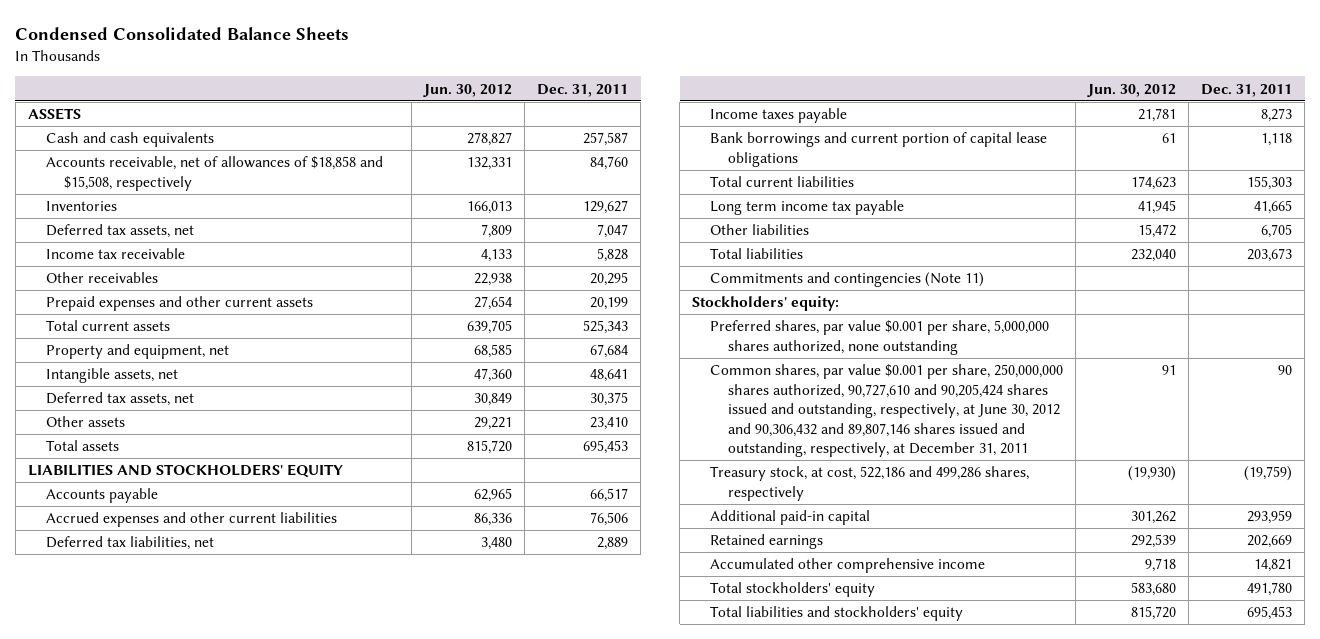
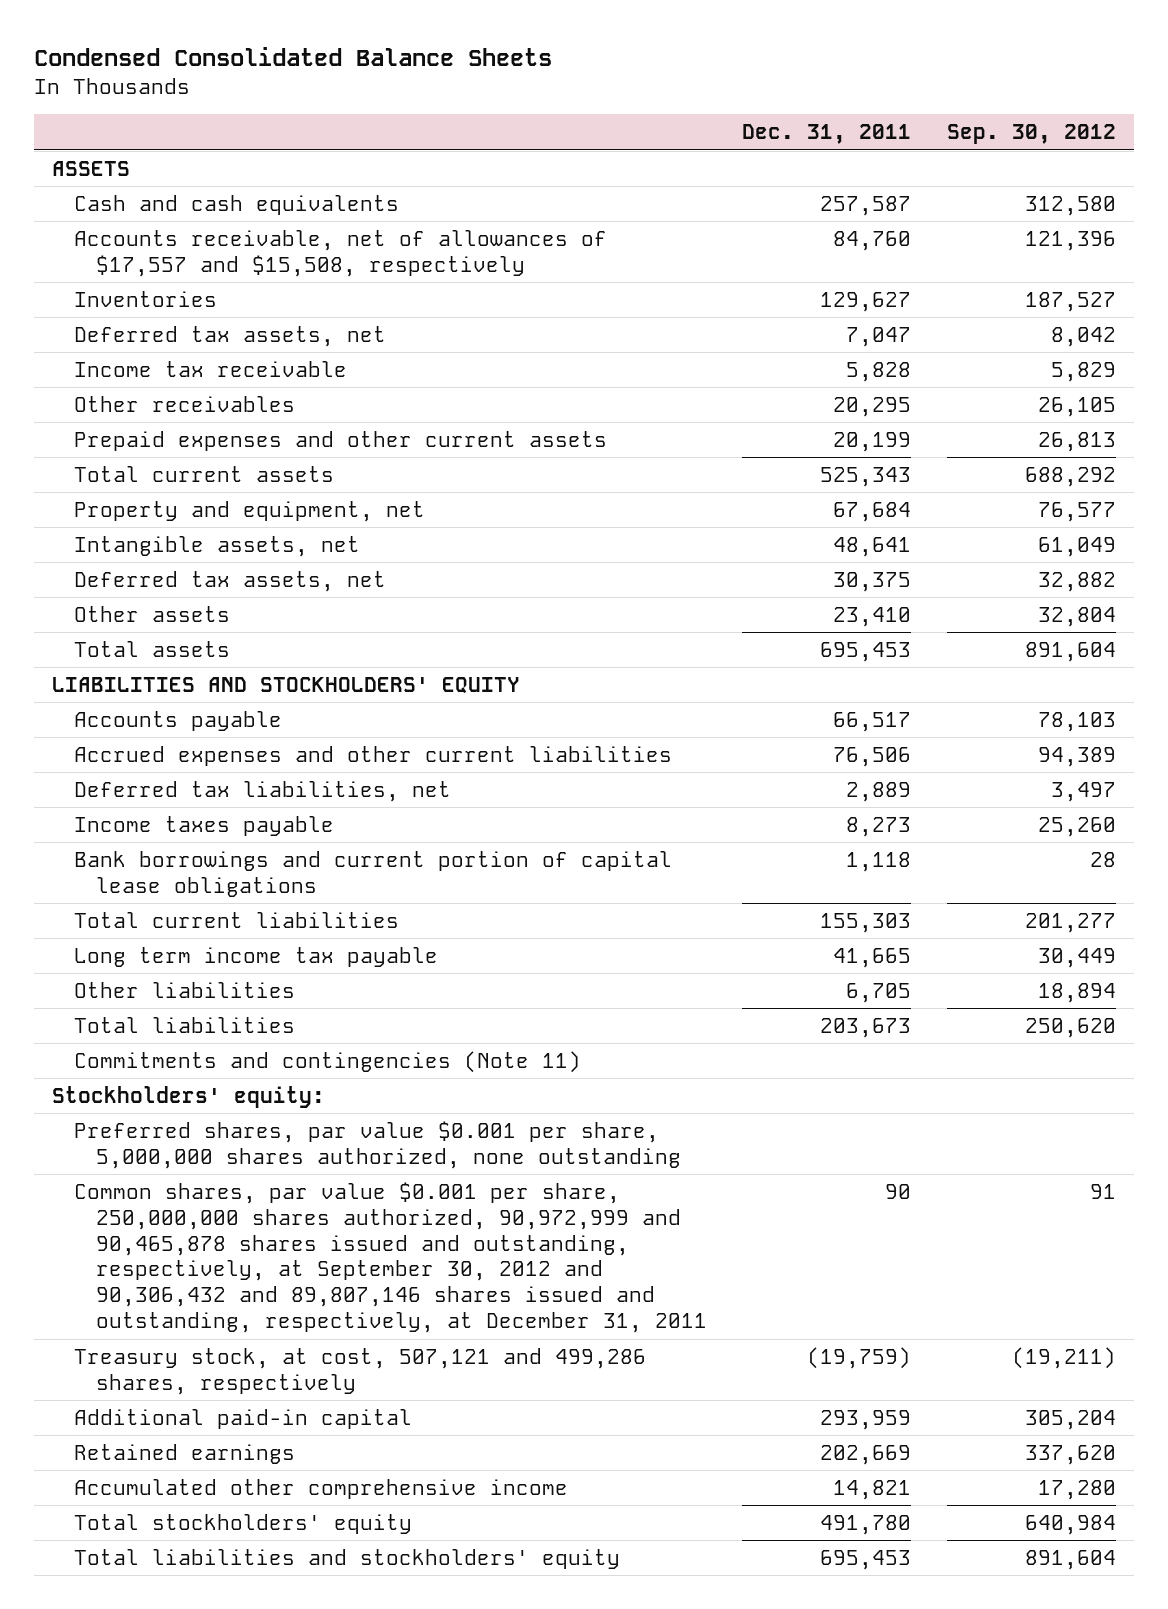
- | Jun. 30, 2012 | Dec. 31, 2011
+ | Dec. 31, 2011 | Sep. 30, 2012
- Accounts receivable, net of allowances of $18,858 and $15,508, respectively | 132,331 | 84,760
+ Accounts receivable, net of allowances of $17,557 and $15,508, respectively | 84,760 | 121,396
- Common shares, par value $0.001 per share, 250,000,000 shares authorized, 90,727,610 and 90,205,424 shares issued and outstanding, respectively, at June 30, 2012 and 90,306,432 and 89,807,146 shares issued and outstanding, respectively, at December 31, 2011 | 91 | 90
- Treasury stock, at cost, 522,186 and 499,286 shares, respectively | (19,930) | (19,759)
+ Common shares, par value $0.001 per share, 250,000,000 shares authorized, 90,972,999 and 90,465,878 shares issued and outstanding, respectively, at September 30, 2012 and 90,306,432 and 89,807,146 shares issued and outstanding, respectively, at December 31, 2011 | 90 | 91
+ Treasury stock, at cost, 507,121 and 499,286 shares, respectively | (19,759) | (19,211)

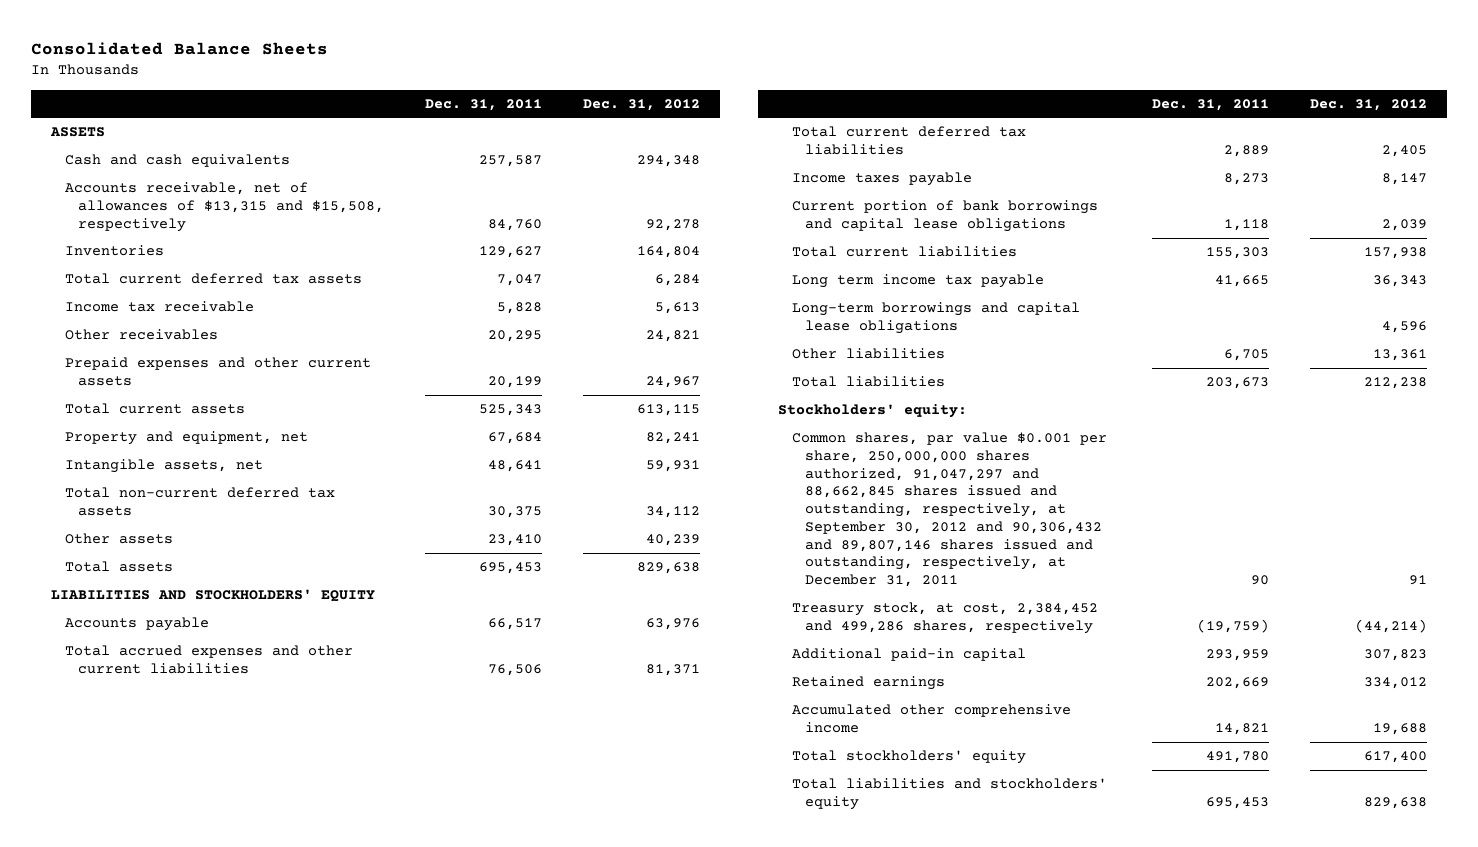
- Condensed Consolidated Balance Sheets
+ Consolidated Balance Sheets
- | Dec. 31, 2011 | Sep. 30, 2012
+ | Dec. 31, 2011 | Dec. 31, 2012
- Accounts receivable, net of allowances of $17,557 and $15,508, respectively | 84,760 | 121,396
+ Accounts receivable, net of allowances of $13,315 and $15,508, respectively | 84,760 | 92,278
- Deferred tax assets, net | 7,047 | 8,042
+ Total current deferred tax assets | 7,047 | 6,284
- Deferred tax assets, net | 30,375 | 32,882
+ Total non-current deferred tax assets | 30,375 | 34,112
- Accrued expenses and other current liabilities | 76,506 | 94,389
- Deferred tax liabilities, net | 2,889 | 3,497
+ Total accrued expenses and other current liabilities | 76,506 | 81,371
+ Total current deferred tax liabilities | 2,889 | 2,405
- Bank borrowings and current portion of capital lease obligations | 1,118 | 28
+ Current portion of bank borrowings and capital lease obligations | 1,118 | 2,039
+ Long-term borrowings and capital lease obligations | | 4,596
- Commitments and contingencies (Note 11)
- Preferred shares, par value $0.001 per share, 5,000,000 shares authorized, none outstanding
- Common shares, par value $0.001 per share, 250,000,000 shares authorized, 90,972,999 and 90,465,878 shares issued and outstanding, respectively, at September 30, 2012 and 90,306,432 and 89,807,146 shares issued and outstanding, respectively, at December 31, 2011 | 90 | 91
- Treasury stock, at cost, 507,121 and 499,286 shares, respectively | (19,759) | (19,211)
+ Common shares, par value $0.001 per share, 250,000,000 shares authorized, 91,047,297 and 88,662,845 shares issued and outstanding, respectively, at September 30, 2012 and 90,306,432 and 89,807,146 shares issued and outstanding, respectively, at December 31, 2011 | 90 | 91
+ Treasury stock, at cost, 2,384,452 and 499,286 shares, respectively | (19,759) | (44,214)

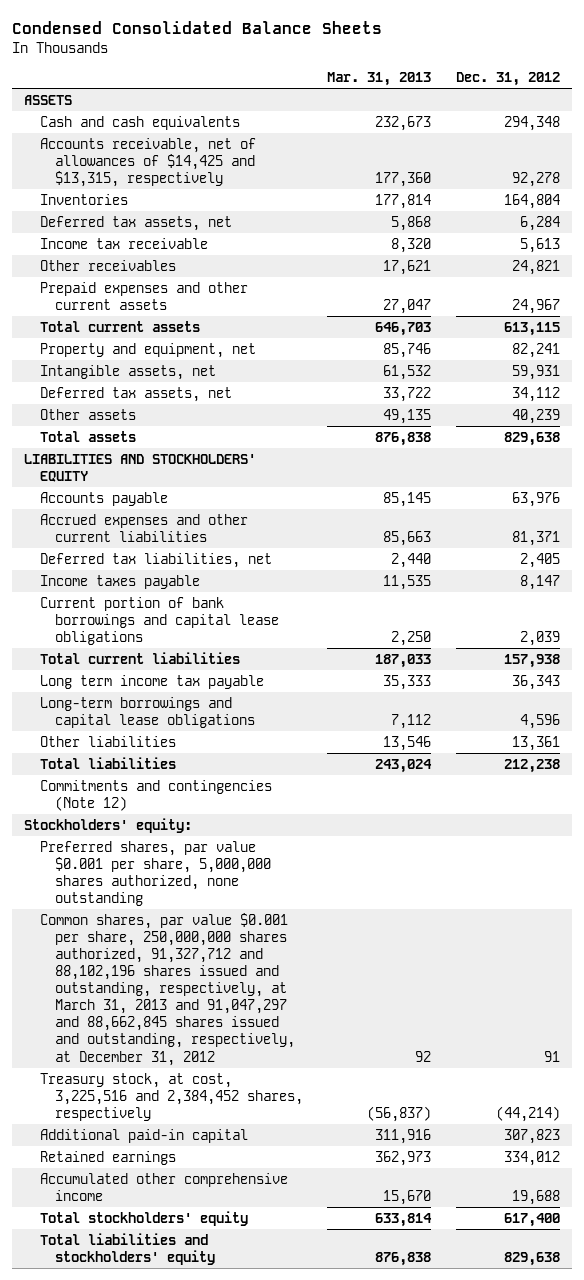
- Consolidated Balance Sheets
+ Condensed Consolidated Balance Sheets
- | Dec. 31, 2011 | Dec. 31, 2012
+ | Mar. 31, 2013 | Dec. 31, 2012
- Accounts receivable, net of allowances of $13,315 and $15,508, respectively | 84,760 | 92,278
+ Accounts receivable, net of allowances of $14,425 and $13,315, respectively | 177,360 | 92,278
- Total current deferred tax assets | 7,047 | 6,284
+ Deferred tax assets, net | 5,868 | 6,284
- Total non-current deferred tax assets | 30,375 | 34,112
+ Deferred tax assets, net | 33,722 | 34,112
- Total accrued expenses and other current liabilities | 76,506 | 81,371
- Total current deferred tax liabilities | 2,889 | 2,405
+ Accrued expenses and other current liabilities | 85,663 | 81,371
+ Deferred tax liabilities, net | 2,440 | 2,405
+ Commitments and contingencies (Note 12)
- Common shares, par value $0.001 per share, 250,000,000 shares authorized, 91,047,297 and 88,662,845 shares issued and outstanding, respectively, at September 30, 2012 and 90,306,432 and 89,807,146 shares issued and outstanding, respectively, at December 31, 2011 | 90 | 91
- Treasury stock, at cost, 2,384,452 and 499,286 shares, respectively | (19,759) | (44,214)
+ Preferred shares, par value $0.001 per share, 5,000,000 shares authorized, none outstanding
+ Common shares, par value $0.001 per share, 250,000,000 shares authorized, 91,327,712 and 88,102,196 shares issued and outstanding, respectively, at March 31, 2013 and 91,047,297 and 88,662,845 shares issued and outstanding, respectively, at December 31, 2012 | 92 | 91
+ Treasury stock, at cost, 3,225,516 and 2,384,452 shares, respectively | (56,837) | (44,214)

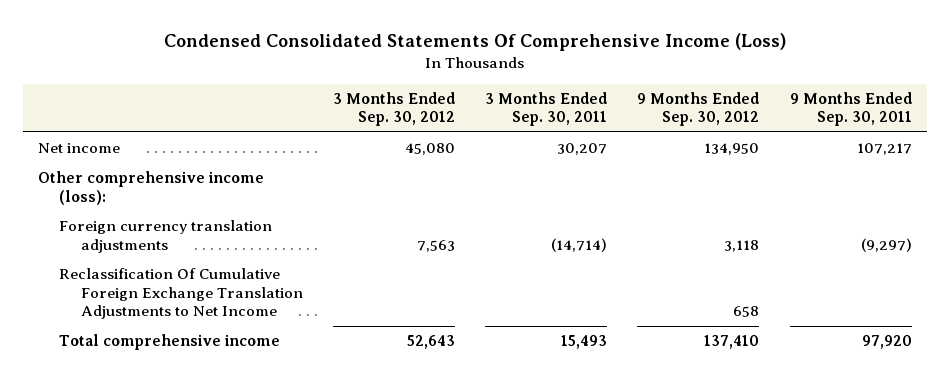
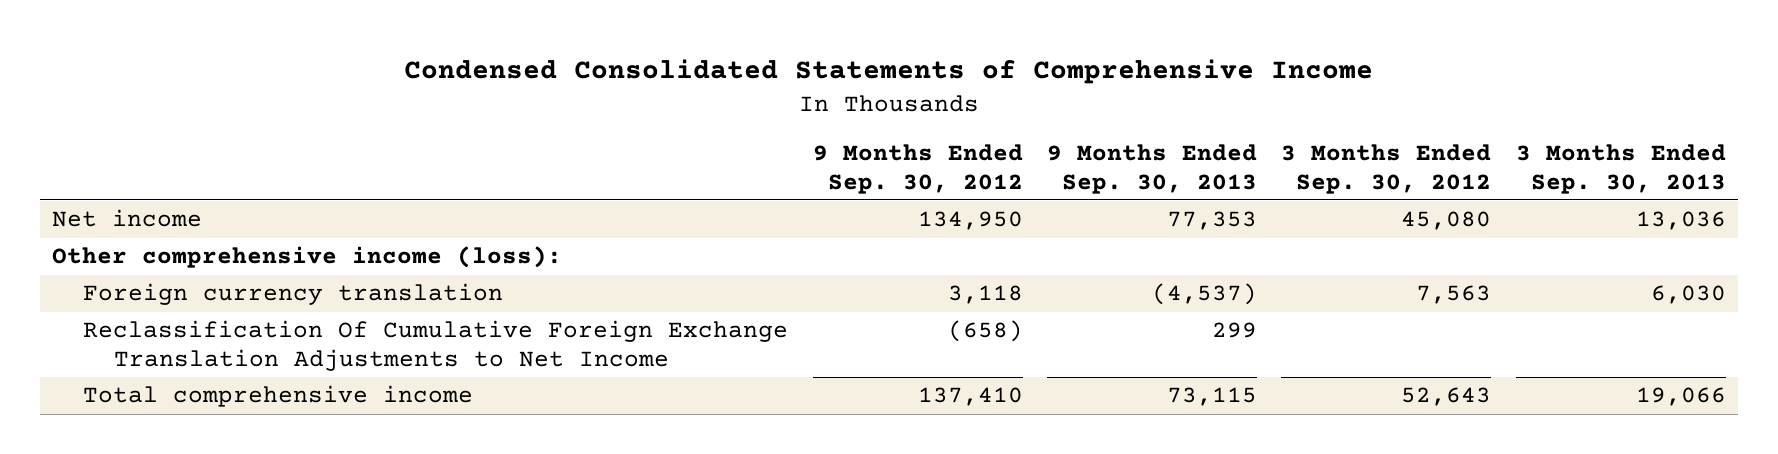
- Condensed Consolidated Statements Of Comprehensive Income (Loss)
+ Condensed Consolidated Statements of Comprehensive Income
- | 3 Months Ended Sep. 30, 2012 | 3 Months Ended Sep. 30, 2011 | 9 Months Ended Sep. 30, 2012 | 9 Months Ended Sep. 30, 2011
+ | 9 Months Ended Sep. 30, 2012 | 9 Months Ended Sep. 30, 2013 | 3 Months Ended Sep. 30, 2012 | 3 Months Ended Sep. 30, 2013
- Foreign currency translation adjustments | 7,563 | (14,714) | 3,118 | (9,297)
- Reclassification Of Cumulative Foreign Exchange Translation Adjustments to Net Income | | | 658 |
+ Foreign currency translation | 3,118 | (4,537) | 7,563 | 6,030
+ Reclassification Of Cumulative Foreign Exchange Translation Adjustments to Net Income | (658) | 299 | |

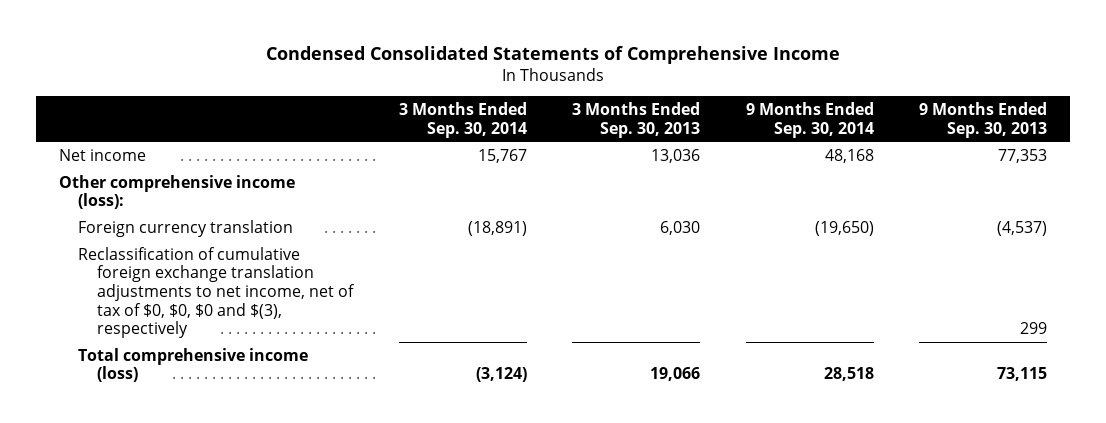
- | 9 Months Ended Sep. 30, 2012 | 9 Months Ended Sep. 30, 2013 | 3 Months Ended Sep. 30, 2012 | 3 Months Ended Sep. 30, 2013
+ | 3 Months Ended Sep. 30, 2014 | 3 Months Ended Sep. 30, 2013 | 9 Months Ended Sep. 30, 2014 | 9 Months Ended Sep. 30, 2013
- Reclassification Of Cumulative Foreign Exchange Translation Adjustments to Net Income | (658) | 299 | |
- Total comprehensive income | 137,410 | 73,115 | 52,643 | 19,066
+ Reclassification of cumulative foreign exchange translation adjustments to net income, net of tax of $0, $0, $0 and $(3), respectively | | | | 299
+ Total comprehensive income (loss) | (3,124) | 19,066 | 28,518 | 73,115

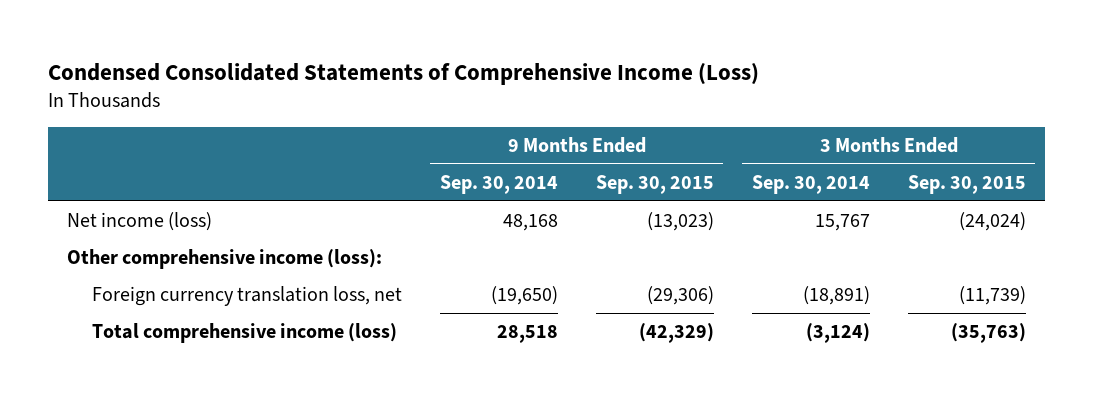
- Condensed Consolidated Statements of Comprehensive Income
+ Condensed Consolidated Statements of Comprehensive Income (Loss)
- | 3 Months Ended Sep. 30, 2014 | 3 Months Ended Sep. 30, 2013 | 9 Months Ended Sep. 30, 2014 | 9 Months Ended Sep. 30, 2013
+ | 9 Months Ended Sep. 30, 2014 | 9 Months Ended Sep. 30, 2015 | 3 Months Ended Sep. 30, 2014 | 3 Months Ended Sep. 30, 2015
- Net income | 15,767 | 13,036 | 48,168 | 77,353
+ Net income (loss) | 48,168 | (13,023) | 15,767 | (24,024)
- Foreign currency translation | (18,891) | 6,030 | (19,650) | (4,537)
- Reclassification of cumulative foreign exchange translation adjustments to net income, net of tax of $0, $0, $0 and $(3), respectively | | | | 299
+ Foreign currency translation loss, net | (19,650) | (29,306) | (18,891) | (11,739)

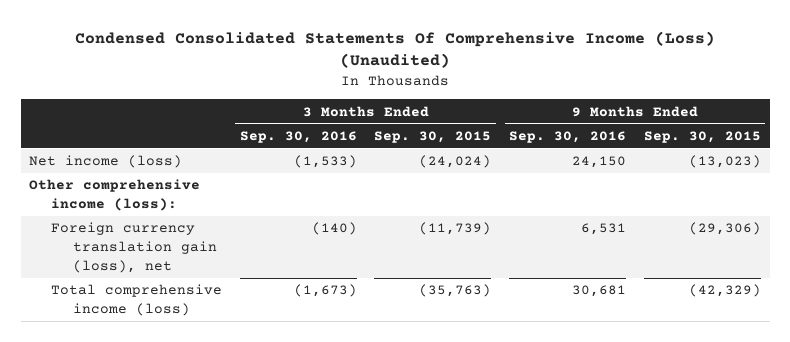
- Condensed Consolidated Statements of Comprehensive Income (Loss)
+ Condensed Consolidated Statements Of Comprehensive Income (Loss) (Unaudited)
- | 9 Months Ended Sep. 30, 2014 | 9 Months Ended Sep. 30, 2015 | 3 Months Ended Sep. 30, 2014 | 3 Months Ended Sep. 30, 2015
+ | 3 Months Ended Sep. 30, 2016 | 3 Months Ended Sep. 30, 2015 | 9 Months Ended Sep. 30, 2016 | 9 Months Ended Sep. 30, 2015
- Foreign currency translation loss, net | (19,650) | (29,306) | (18,891) | (11,739)
+ Foreign currency translation gain (loss), net | (140) | (11,739) | 6,531 | (29,306)

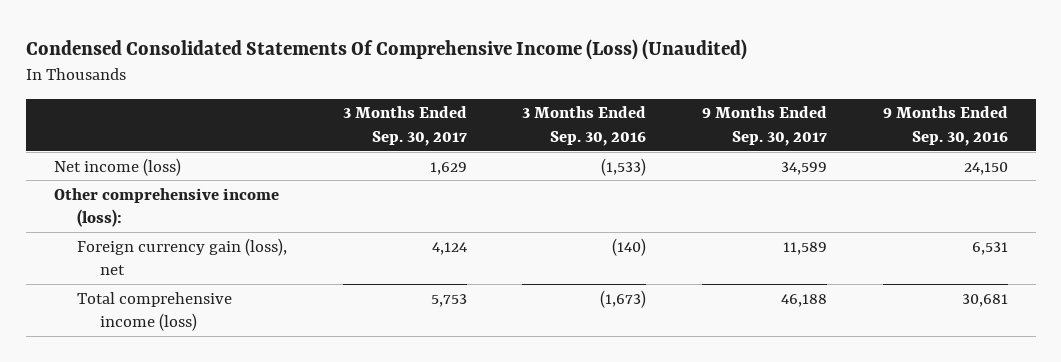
- | 3 Months Ended Sep. 30, 2016 | 3 Months Ended Sep. 30, 2015 | 9 Months Ended Sep. 30, 2016 | 9 Months Ended Sep. 30, 2015
+ | 3 Months Ended Sep. 30, 2017 | 3 Months Ended Sep. 30, 2016 | 9 Months Ended Sep. 30, 2017 | 9 Months Ended Sep. 30, 2016
- Foreign currency translation gain (loss), net | (140) | (11,739) | 6,531 | (29,306)
+ Foreign currency gain (loss), net | 4,124 | (140) | 11,589 | 6,531

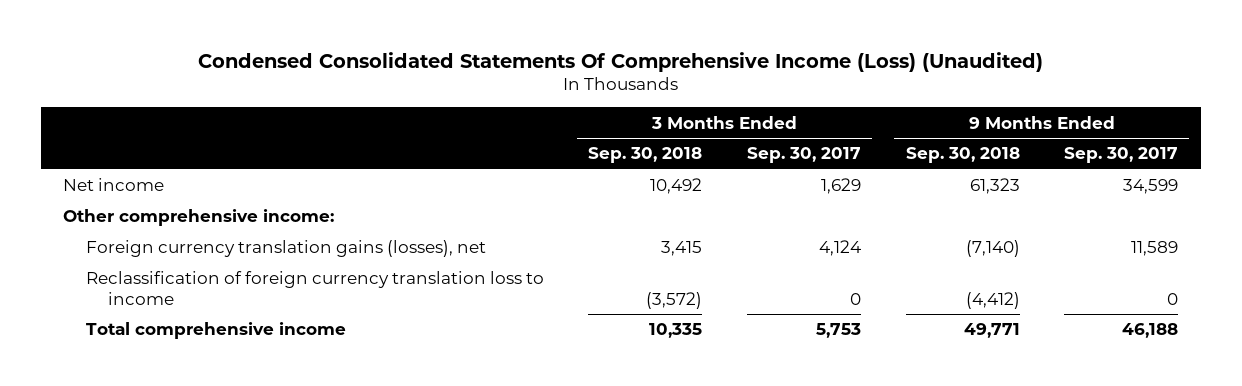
- | 3 Months Ended Sep. 30, 2017 | 3 Months Ended Sep. 30, 2016 | 9 Months Ended Sep. 30, 2017 | 9 Months Ended Sep. 30, 2016
+ | 3 Months Ended Sep. 30, 2018 | 3 Months Ended Sep. 30, 2017 | 9 Months Ended Sep. 30, 2018 | 9 Months Ended Sep. 30, 2017
- Net income (loss) | 1,629 | (1,533) | 34,599 | 24,150
- Other comprehensive income (loss):
- Foreign currency gain (loss), net | 4,124 | (140) | 11,589 | 6,531
- Total comprehensive income (loss) | 5,753 | (1,673) | 46,188 | 30,681
+ Net income | 10,492 | 1,629 | 61,323 | 34,599
+ Other comprehensive income:
+ Foreign currency translation gains (losses), net | 3,415 | 4,124 | (7,140) | 11,589
+ Reclassification of foreign currency translation loss to income | (3,572) | 0 | (4,412) | 0
+ Total comprehensive income | 10,335 | 5,753 | 49,771 | 46,188

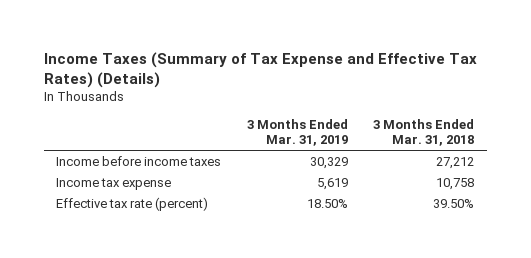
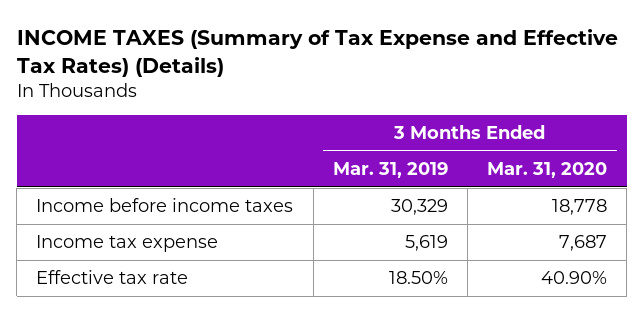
- Income Taxes (Summary of Tax Expense and Effective Tax Rates) (Details)
+ INCOME TAXES (Summary of Tax Expense and Effective Tax Rates) (Details)
- | 3 Months Ended Mar. 31, 2019 | 3 Months Ended Mar. 31, 2018
+ | 3 Months Ended Mar. 31, 2019 | 3 Months Ended Mar. 31, 2020
- Effective tax rate (percent) | 18.50% | 39.50%
+ Effective tax rate | 18.50% | 40.90%

